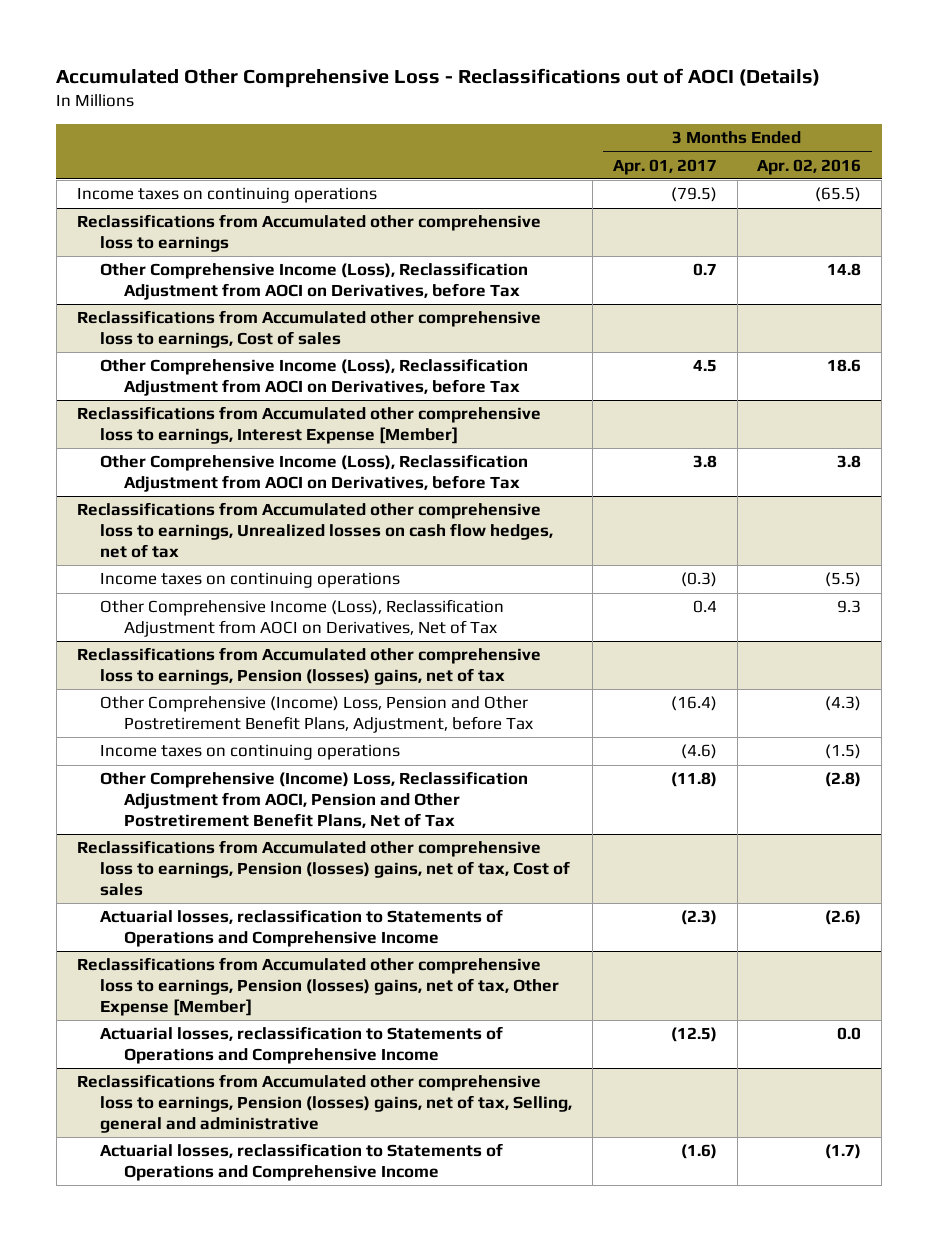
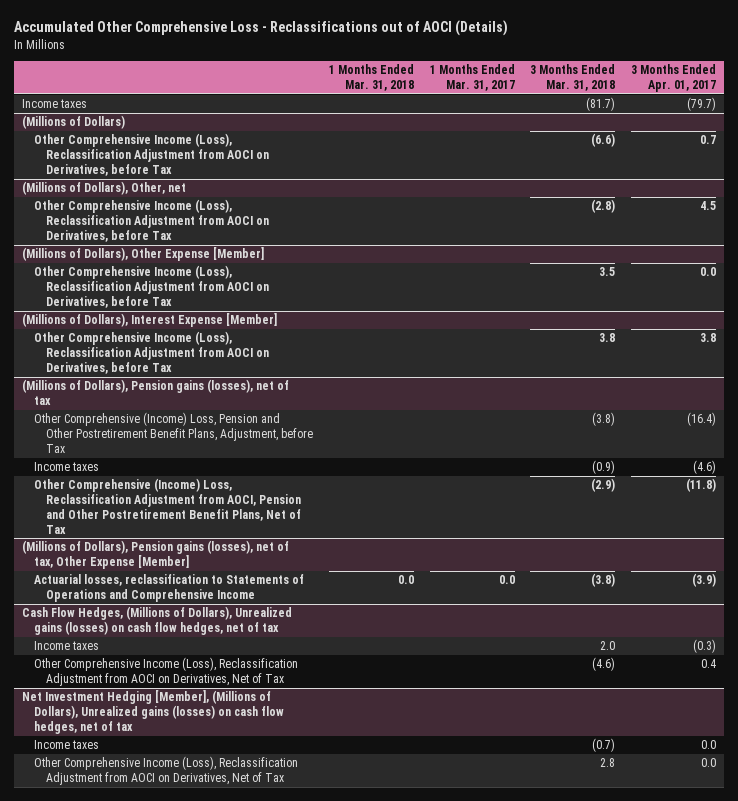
- | 3 Months Ended Apr. 01, 2017 | 3 Months Ended Apr. 02, 2016
+ | 1 Months Ended Mar. 31, 2018 | 1 Months Ended Mar. 31, 2017 | 3 Months Ended Mar. 31, 2018 | 3 Months Ended Apr. 01, 2017
- Income taxes on continuing operations | (79.5) | (65.5)
- Reclassifications from Accumulated other comprehensive loss to earnings
+ Income taxes | | | (81.7) | (79.7)
+ (Millions of Dollars)
- Reclassifications from Accumulated other comprehensive loss to earnings, Cost of sales
+ (Millions of Dollars), Other, net
- Reclassifications from Accumulated other comprehensive loss to earnings, Interest Expense [Member]
+ (Millions of Dollars), Other Expense [Member]
+ Other Comprehensive Income (Loss), Reclassification Adjustment from AOCI on Derivatives, before Tax | | | 3.5 | 0.0
+ (Millions of Dollars), Interest Expense [Member]
- Reclassifications from Accumulated other comprehensive loss to earnings, Unrealized losses on cash flow hedges, net of tax
- Income taxes on continuing operations | (0.3) | (5.5)
- Other Comprehensive Income (Loss), Reclassification Adjustment from AOCI on Derivatives, Net of Tax | 0.4 | 9.3
- Reclassifications from Accumulated other comprehensive loss to earnings, Pension (losses) gains, net of tax
+ (Millions of Dollars), Pension gains (losses), net of tax
- Income taxes on continuing operations | (4.6) | (1.5)
+ Income taxes | | | (0.9) | (4.6)
- Reclassifications from Accumulated other comprehensive loss to earnings, Pension (losses) gains, net of tax, Cost of sales
- Actuarial losses, reclassification to Statements of Operations and Comprehensive Income | (2.3) | (2.6)
- Reclassifications from Accumulated other comprehensive loss to earnings, Pension (losses) gains, net of tax, Other Expense [Member]
- Actuarial losses, reclassification to Statements of Operations and Comprehensive Income | (12.5) | 0.0
- Reclassifications from Accumulated other comprehensive loss to earnings, Pension (losses) gains, net of tax, Selling, general and administrative
- Actuarial losses, reclassification to Statements of Operations and Comprehensive Income | (1.6) | (1.7)
+ (Millions of Dollars), Pension gains (losses), net of tax, Other Expense [Member]
+ Actuarial losses, reclassification to Statements of Operations and Comprehensive Income | 0.0 | 0.0 | (3.8) | (3.9)
+ Cash Flow Hedges, (Millions of Dollars), Unrealized gains (losses) on cash flow hedges, net of tax
+ Income taxes | | | 2.0 | (0.3)
+ Other Comprehensive Income (Loss), Reclassification Adjustment from AOCI on Derivatives, Net of Tax | | | (4.6) | 0.4
+ Net Investment Hedging [Member], (Millions of Dollars), Unrealized gains (losses) on cash flow hedges, net of tax
+ Income taxes | | | (0.7) | 0.0
+ Other Comprehensive Income (Loss), Reclassification Adjustment from AOCI on Derivatives, Net of Tax | | | 2.8 | 0.0

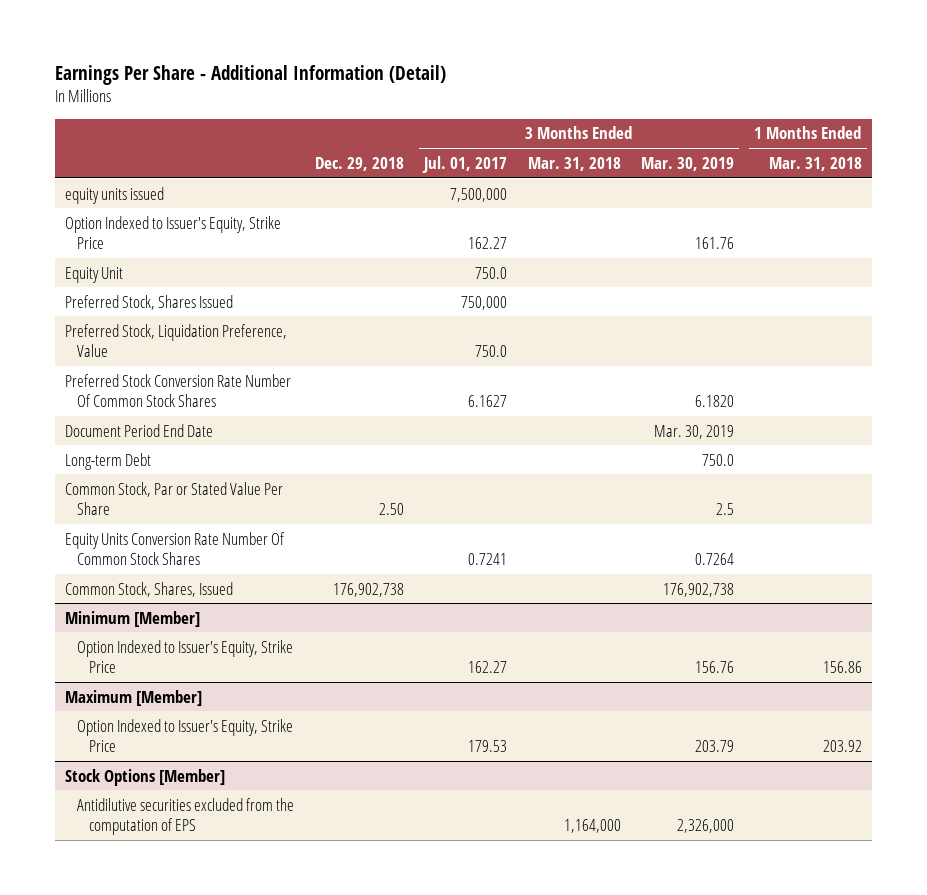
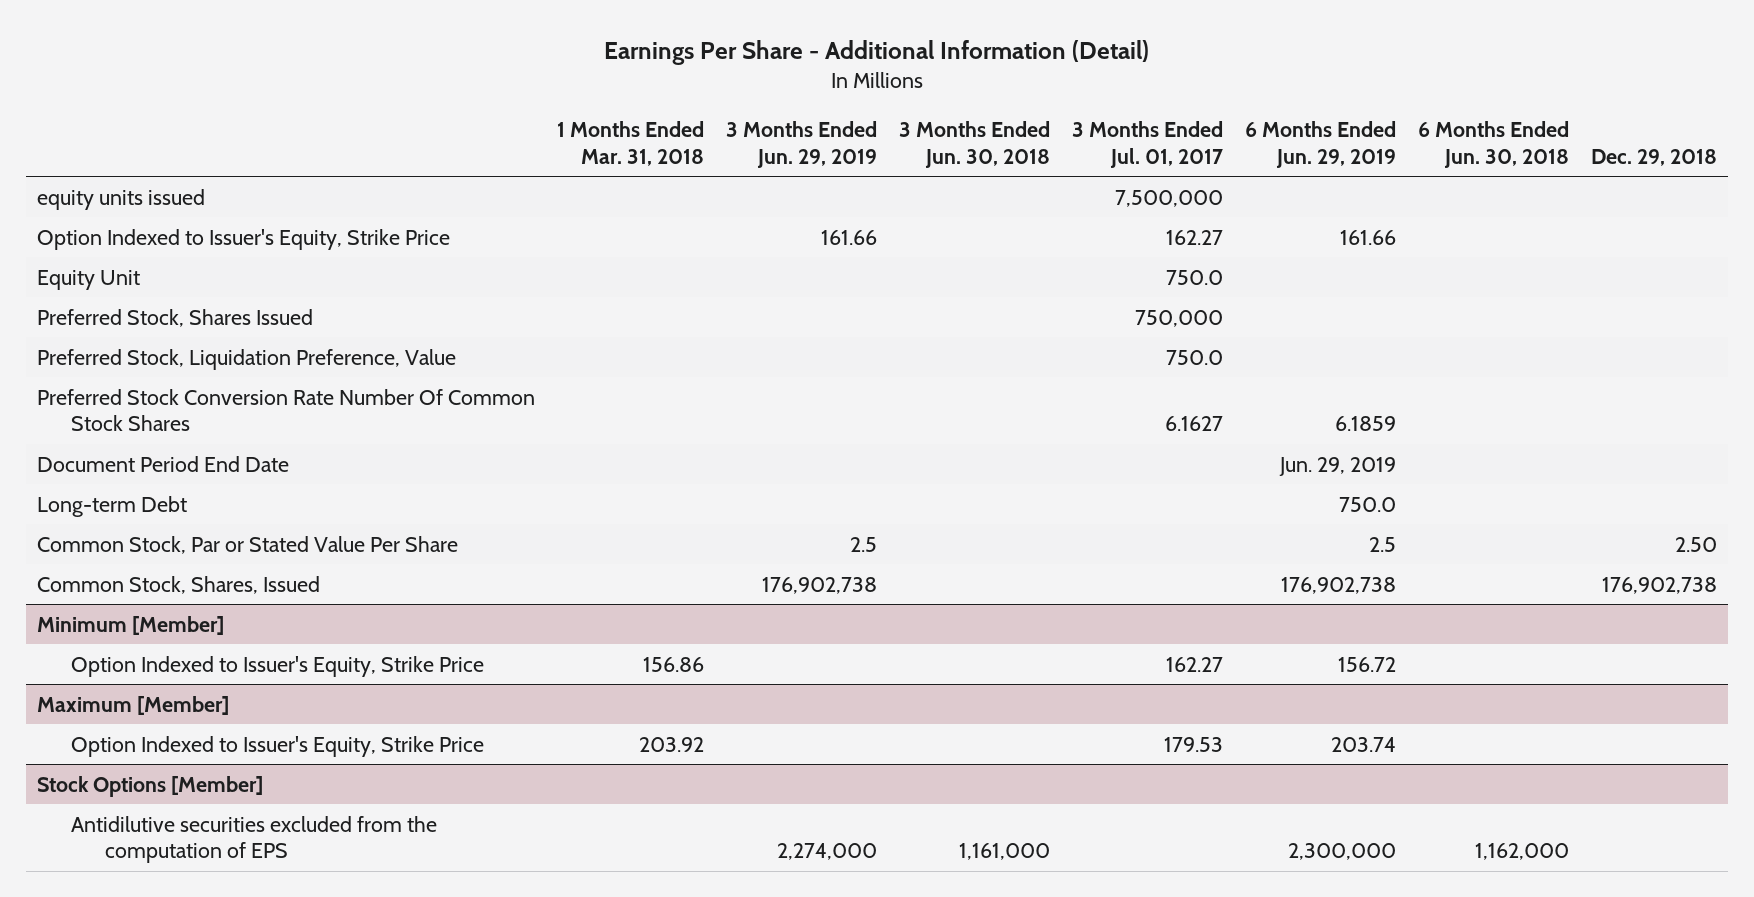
- | Dec. 29, 2018 | 3 Months Ended Jul. 01, 2017 | 3 Months Ended Mar. 31, 2018 | 3 Months Ended Mar. 30, 2019 | 1 Months Ended Mar. 31, 2018
+ | 1 Months Ended Mar. 31, 2018 | 3 Months Ended Jun. 29, 2019 | 3 Months Ended Jun. 30, 2018 | 3 Months Ended Jul. 01, 2017 | 6 Months Ended Jun. 29, 2019 | 6 Months Ended Jun. 30, 2018 | Dec. 29, 2018
- Equity Units Conversion Rate Number Of Common Stock Shares | | 0.7241 | | 0.7264 |

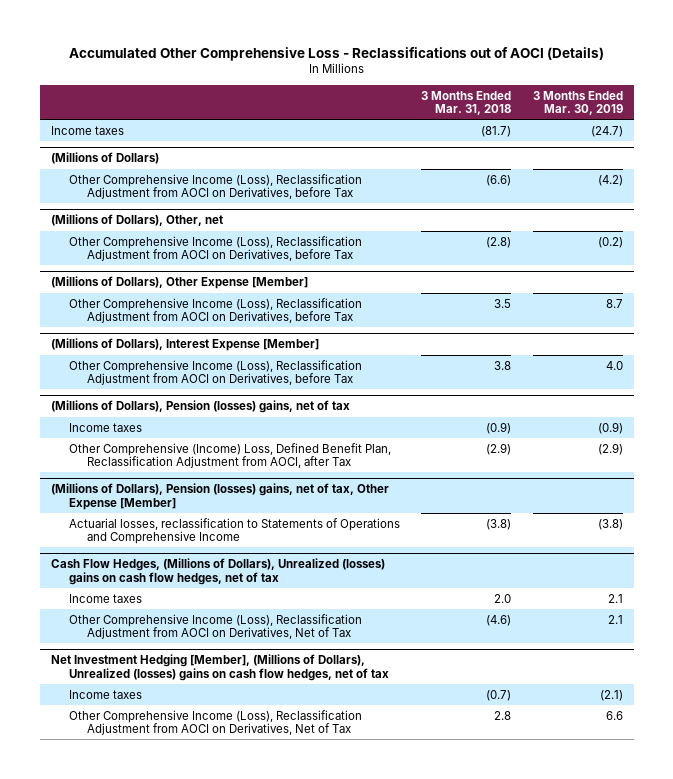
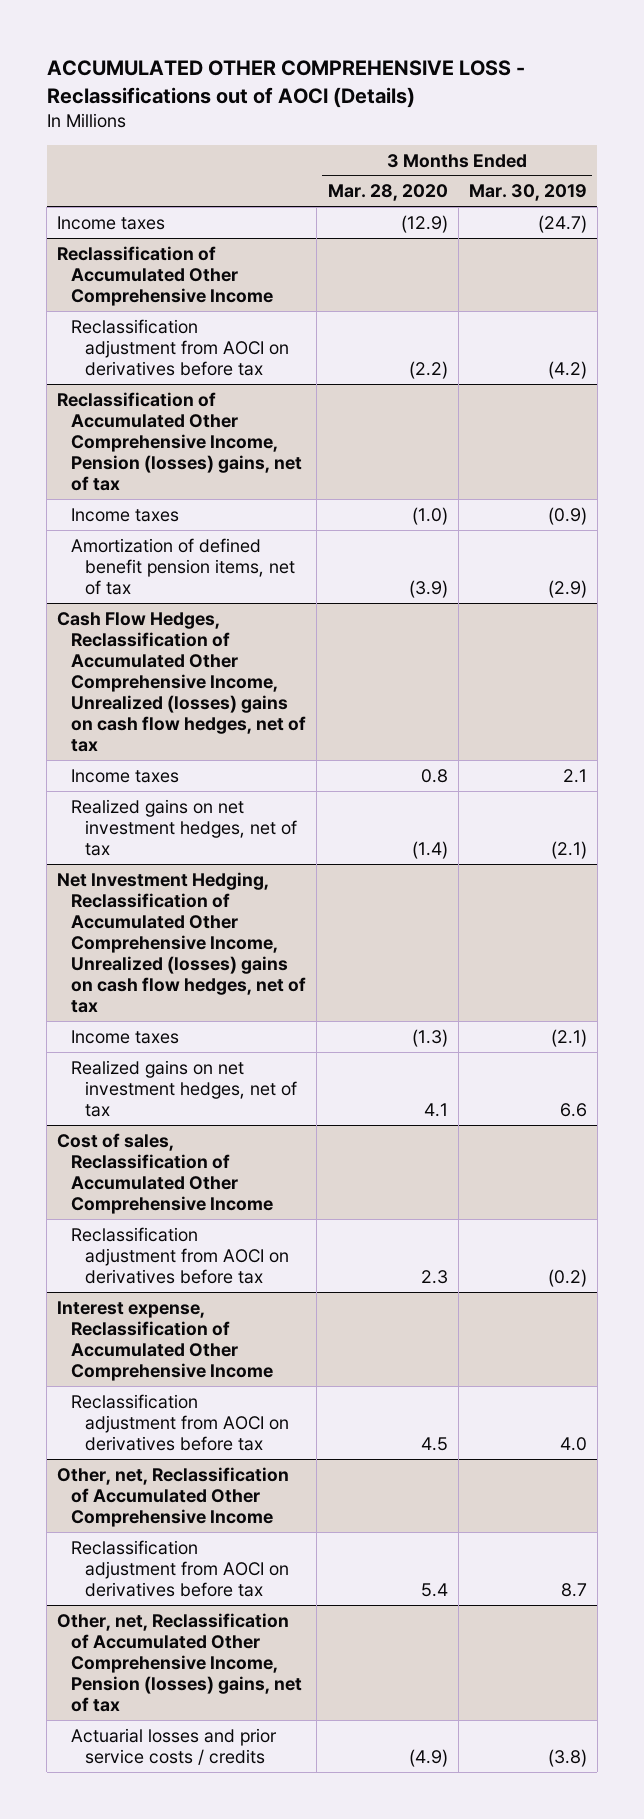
- Accumulated Other Comprehensive Loss - Reclassifications out of AOCI (Details)
+ ACCUMULATED OTHER COMPREHENSIVE LOSS - Reclassifications out of AOCI (Details)
- | 3 Months Ended Mar. 31, 2018 | 3 Months Ended Mar. 30, 2019
+ | 3 Months Ended Mar. 28, 2020 | 3 Months Ended Mar. 30, 2019
- (Millions of Dollars)
- Other Comprehensive Income (Loss), Reclassification Adjustment from AOCI on Derivatives, before Tax | (6.6) | (4.2)
- (Millions of Dollars), Other, net
- Other Comprehensive Income (Loss), Reclassification Adjustment from AOCI on Derivatives, before Tax | (2.8) | (0.2)
- (Millions of Dollars), Other Expense [Member]
- Other Comprehensive Income (Loss), Reclassification Adjustment from AOCI on Derivatives, before Tax | 3.5 | 8.7
- (Millions of Dollars), Interest Expense [Member]
- Other Comprehensive Income (Loss), Reclassification Adjustment from AOCI on Derivatives, before Tax | 3.8 | 4.0
- (Millions of Dollars), Pension (losses) gains, net of tax
+ Reclassification of Accumulated Other Comprehensive Income
+ Reclassification adjustment from AOCI on derivatives before tax | (2.2) | (4.2)
+ Reclassification of Accumulated Other Comprehensive Income, Pension (losses) gains, net of tax
- Other Comprehensive (Income) Loss, Defined Benefit Plan, Reclassification Adjustment from AOCI, after Tax | (2.9) | (2.9)
- (Millions of Dollars), Pension (losses) gains, net of tax, Other Expense [Member]
- Actuarial losses, reclassification to Statements of Operations and Comprehensive Income | (3.8) | (3.8)
- Cash Flow Hedges, (Millions of Dollars), Unrealized (losses) gains on cash flow hedges, net of tax
+ Amortization of defined benefit pension items, net of tax | (3.9) | (2.9)
+ Cash Flow Hedges, Reclassification of Accumulated Other Comprehensive Income, Unrealized (losses) gains on cash flow hedges, net of tax
- Other Comprehensive Income (Loss), Reclassification Adjustment from AOCI on Derivatives, Net of Tax | (4.6) | 2.1
- Net Investment Hedging [Member], (Millions of Dollars), Unrealized (losses) gains on cash flow hedges, net of tax
+ Realized gains on net investment hedges, net of tax | (1.4) | (2.1)
+ Net Investment Hedging, Reclassification of Accumulated Other Comprehensive Income, Unrealized (losses) gains on cash flow hedges, net of tax
- Other Comprehensive Income (Loss), Reclassification Adjustment from AOCI on Derivatives, Net of Tax | 2.8 | 6.6
+ Realized gains on net investment hedges, net of tax | 4.1 | 6.6
+ Cost of sales, Reclassification of Accumulated Other Comprehensive Income
+ Reclassification adjustment from AOCI on derivatives before tax | 2.3 | (0.2)
+ Interest expense, Reclassification of Accumulated Other Comprehensive Income
+ Reclassification adjustment from AOCI on derivatives before tax | 4.5 | 4.0
+ Other, net, Reclassification of Accumulated Other Comprehensive Income
+ Reclassification adjustment from AOCI on derivatives before tax | 5.4 | 8.7
+ Other, net, Reclassification of Accumulated Other Comprehensive Income, Pension (losses) gains, net of tax
+ Actuarial losses and prior service costs / credits | (4.9) | (3.8)

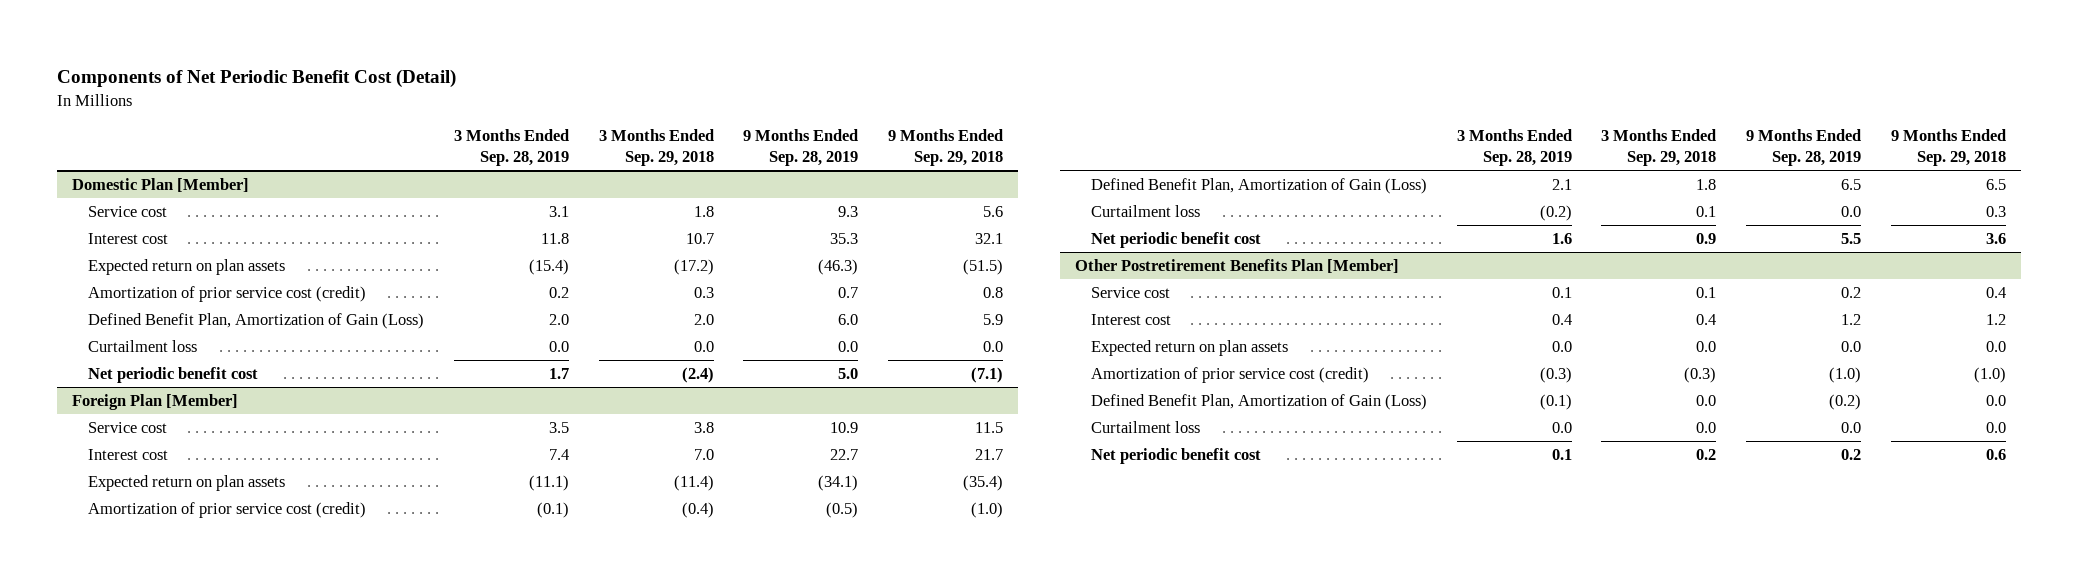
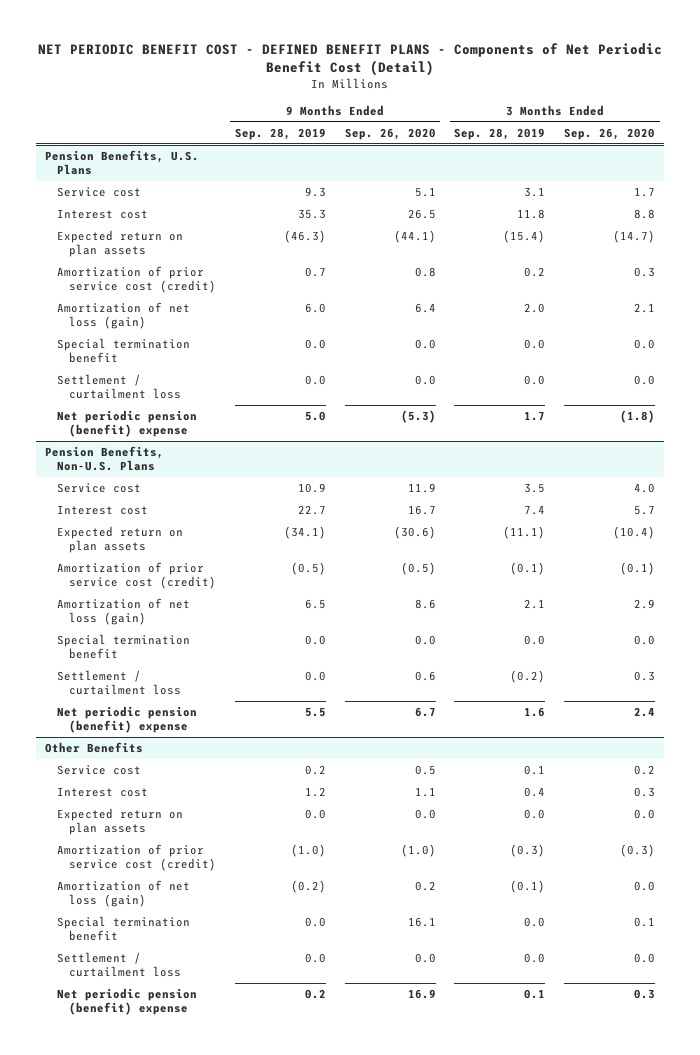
- Components of Net Periodic Benefit Cost (Detail)
+ NET PERIODIC BENEFIT COST - DEFINED BENEFIT PLANS - Components of Net Periodic Benefit Cost (Detail)
- | 3 Months Ended Sep. 28, 2019 | 3 Months Ended Sep. 29, 2018 | 9 Months Ended Sep. 28, 2019 | 9 Months Ended Sep. 29, 2018
+ | 9 Months Ended Sep. 28, 2019 | 9 Months Ended Sep. 26, 2020 | 3 Months Ended Sep. 28, 2019 | 3 Months Ended Sep. 26, 2020
- Domestic Plan [Member]
+ Pension Benefits, U.S. Plans
- Defined Benefit Plan, Amortization of Gain (Loss) | 2.0 | 2.0 | 6.0 | 5.9
- Curtailment loss | 0.0 | 0.0 | 0.0 | 0.0
- Net periodic benefit cost | 1.7 | (2.4) | 5.0 | (7.1)
- Foreign Plan [Member]
+ Amortization of net loss (gain) | 6.0 | 6.4 | 2.0 | 2.1
+ Special termination benefit | 0.0 | 0.0 | 0.0 | 0.0
+ Settlement / curtailment loss | 0.0 | 0.0 | 0.0 | 0.0
+ Net periodic pension (benefit) expense | 5.0 | (5.3) | 1.7 | (1.8)
+ Pension Benefits, Non-U.S. Plans
- Defined Benefit Plan, Amortization of Gain (Loss) | 2.1 | 1.8 | 6.5 | 6.5
- Curtailment loss | (0.2) | 0.1 | 0.0 | 0.3
- Net periodic benefit cost | 1.6 | 0.9 | 5.5 | 3.6
- Other Postretirement Benefits Plan [Member]
+ Amortization of net loss (gain) | 6.5 | 8.6 | 2.1 | 2.9
+ Special termination benefit | 0.0 | 0.0 | 0.0 | 0.0
+ Settlement / curtailment loss | 0.0 | 0.6 | (0.2) | 0.3
+ Net periodic pension (benefit) expense | 5.5 | 6.7 | 1.6 | 2.4
+ Other Benefits
- Defined Benefit Plan, Amortization of Gain (Loss) | (0.1) | 0.0 | (0.2) | 0.0
- Curtailment loss | 0.0 | 0.0 | 0.0 | 0.0
- Net periodic benefit cost | 0.1 | 0.2 | 0.2 | 0.6
+ Amortization of net loss (gain) | (0.2) | 0.2 | (0.1) | 0.0
+ Special termination benefit | 0.0 | 16.1 | 0.0 | 0.1
+ Settlement / curtailment loss | 0.0 | 0.0 | 0.0 | 0.0
+ Net periodic pension (benefit) expense | 0.2 | 16.9 | 0.1 | 0.3

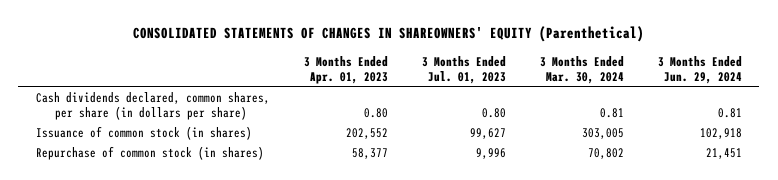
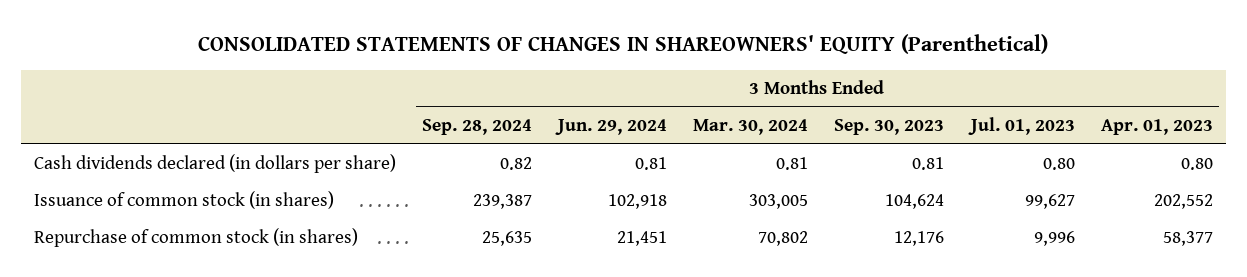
- | 3 Months Ended Apr. 01, 2023 | 3 Months Ended Jul. 01, 2023 | 3 Months Ended Mar. 30, 2024 | 3 Months Ended Jun. 29, 2024
+ | 3 Months Ended Sep. 28, 2024 | 3 Months Ended Jun. 29, 2024 | 3 Months Ended Mar. 30, 2024 | 3 Months Ended Sep. 30, 2023 | 3 Months Ended Jul. 01, 2023 | 3 Months Ended Apr. 01, 2023
- Cash dividends declared, common shares, per share (in dollars per share) | 0.80 | 0.80 | 0.81 | 0.81
+ Cash dividends declared (in dollars per share) | 0.82 | 0.81 | 0.81 | 0.81 | 0.80 | 0.80

